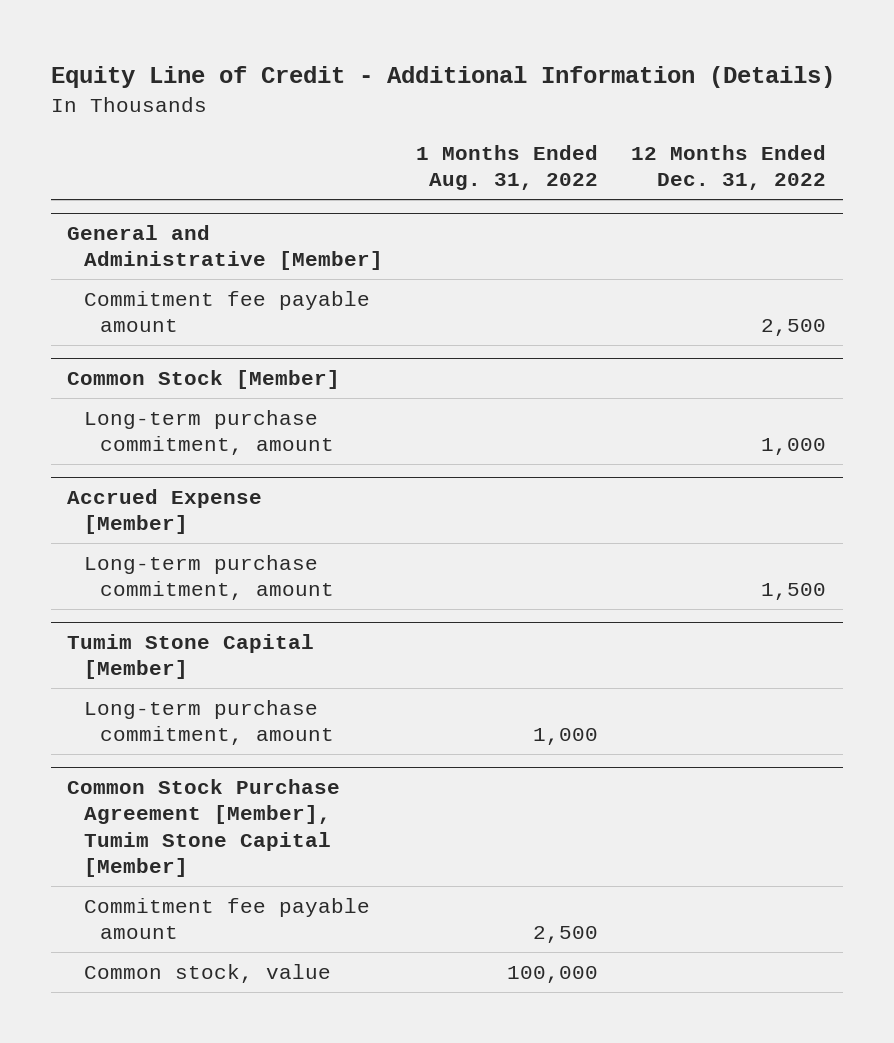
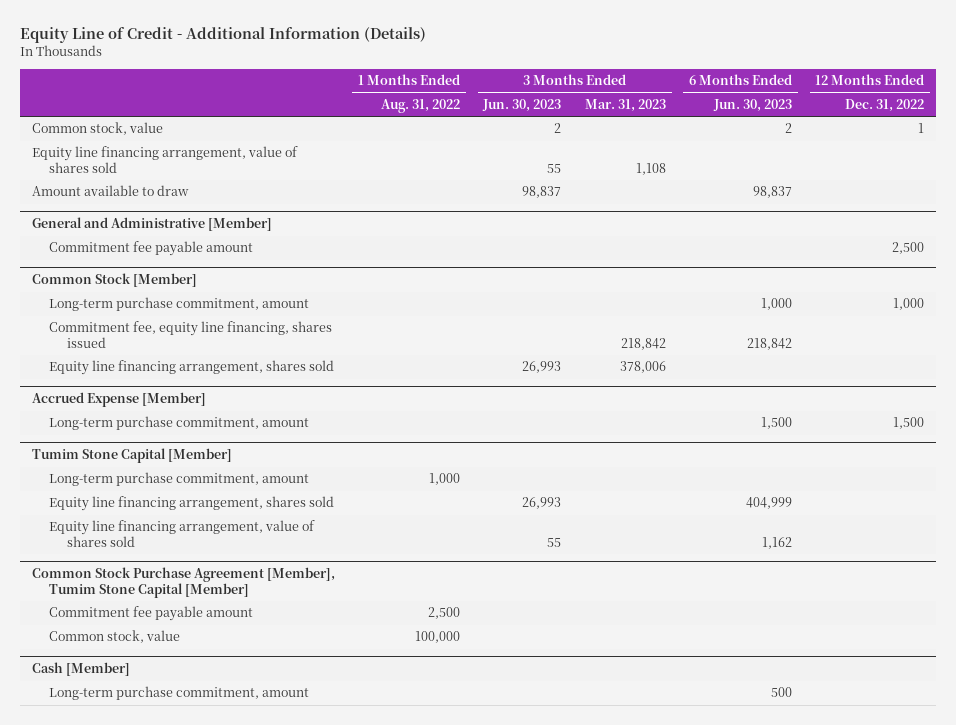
- | 1 Months Ended Aug. 31, 2022 | 12 Months Ended Dec. 31, 2022
+ | 1 Months Ended Aug. 31, 2022 | 3 Months Ended Jun. 30, 2023 | 3 Months Ended Mar. 31, 2023 | 6 Months Ended Jun. 30, 2023 | 12 Months Ended Dec. 31, 2022
+ Common stock, value | | 2 | | 2 | 1
+ Equity line financing arrangement, value of shares sold | | 55 | 1,108 | |
+ Amount available to draw | | 98,837 | | 98,837 |
@ Common Stock [Member]
+ Commitment fee, equity line financing, shares issued | | | 218,842 | 218,842 |
+ Equity line financing arrangement, shares sold | | 26,993 | 378,006 | |
@ Tumim Stone Capital [Member]
+ Equity line financing arrangement, shares sold | | 26,993 | | 404,999 |
+ Equity line financing arrangement, value of shares sold | | 55 | | 1,162 |
+ Cash [Member]
+ Long-term purchase commitment, amount | | | | 500 |

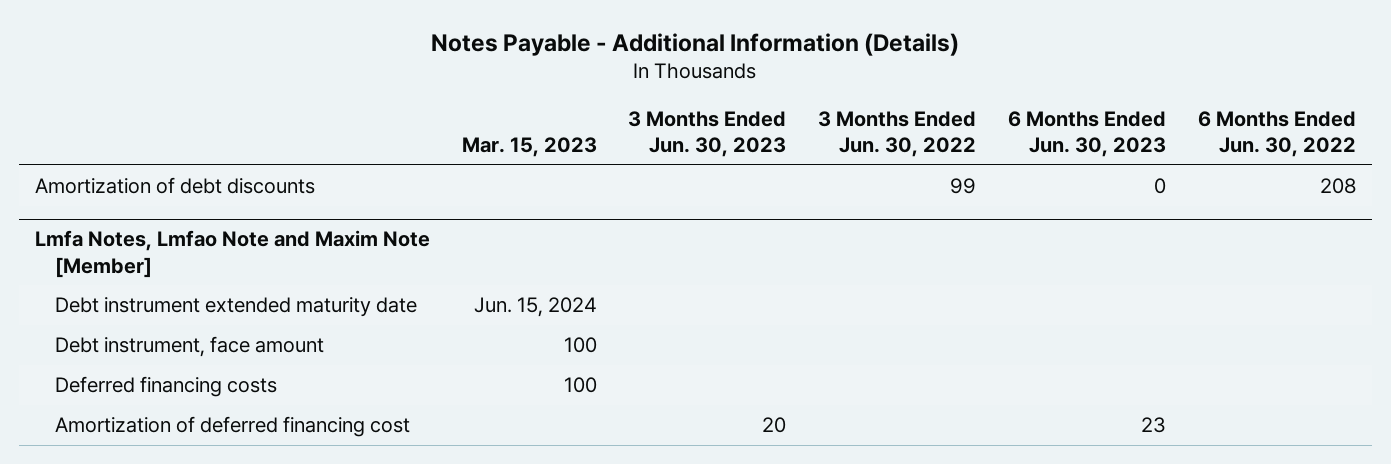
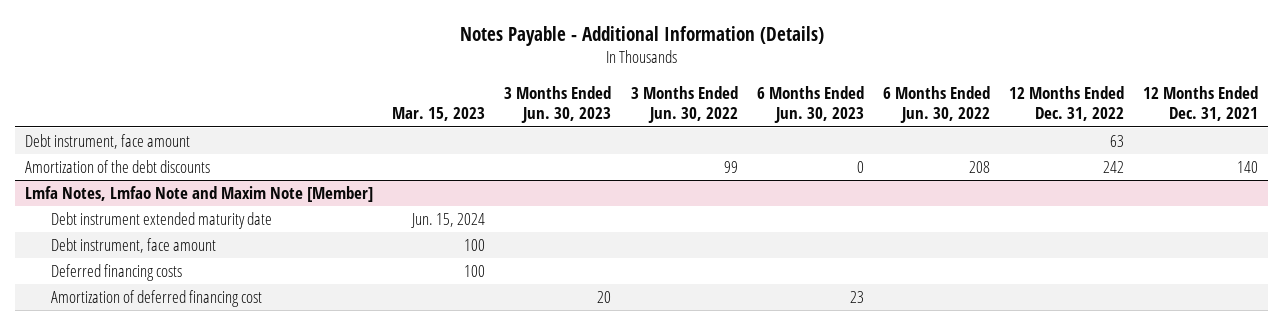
- | Mar. 15, 2023 | 3 Months Ended Jun. 30, 2023 | 3 Months Ended Jun. 30, 2022 | 6 Months Ended Jun. 30, 2023 | 6 Months Ended Jun. 30, 2022
+ | Mar. 15, 2023 | 3 Months Ended Jun. 30, 2023 | 3 Months Ended Jun. 30, 2022 | 6 Months Ended Jun. 30, 2023 | 6 Months Ended Jun. 30, 2022 | 12 Months Ended Dec. 31, 2022 | 12 Months Ended Dec. 31, 2021
- Amortization of debt discounts | | | 99 | 0 | 208
+ Debt instrument, face amount | | | | | | 63 |
+ Amortization of the debt discounts | | | 99 | 0 | 208 | 242 | 140

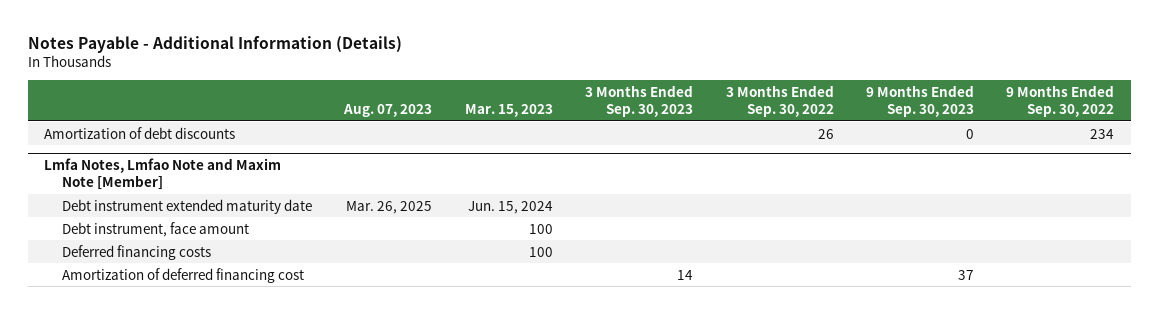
- | Mar. 15, 2023 | 3 Months Ended Jun. 30, 2023 | 3 Months Ended Jun. 30, 2022 | 6 Months Ended Jun. 30, 2023 | 6 Months Ended Jun. 30, 2022 | 12 Months Ended Dec. 31, 2022 | 12 Months Ended Dec. 31, 2021
+ | Aug. 07, 2023 | Mar. 15, 2023 | 3 Months Ended Sep. 30, 2023 | 3 Months Ended Sep. 30, 2022 | 9 Months Ended Sep. 30, 2023 | 9 Months Ended Sep. 30, 2022
- Debt instrument, face amount | | | | | | 63 |
- Amortization of the debt discounts | | | 99 | 0 | 208 | 242 | 140
+ Amortization of debt discounts | | | | 26 | 0 | 234

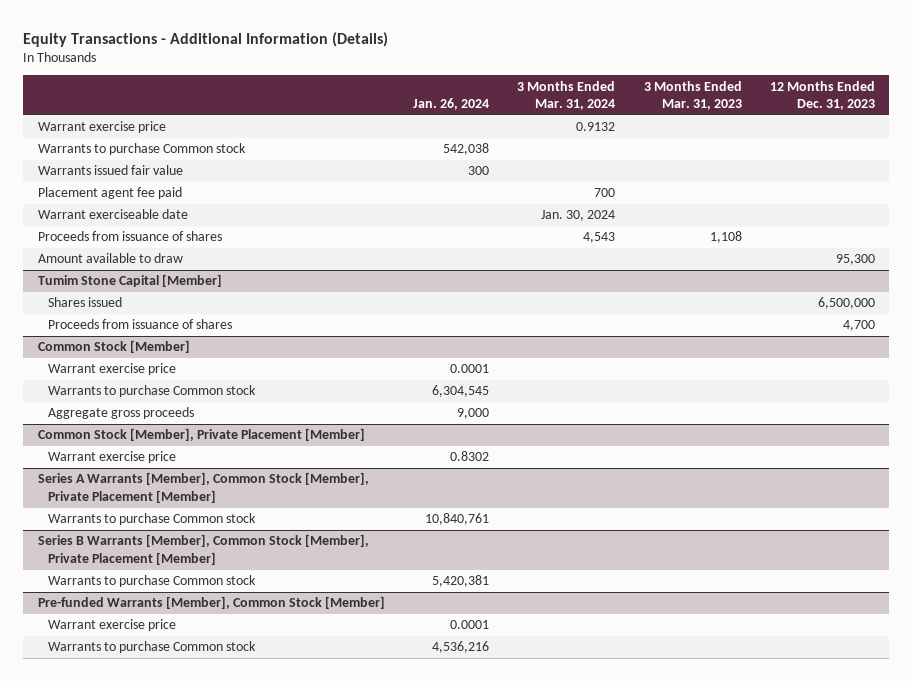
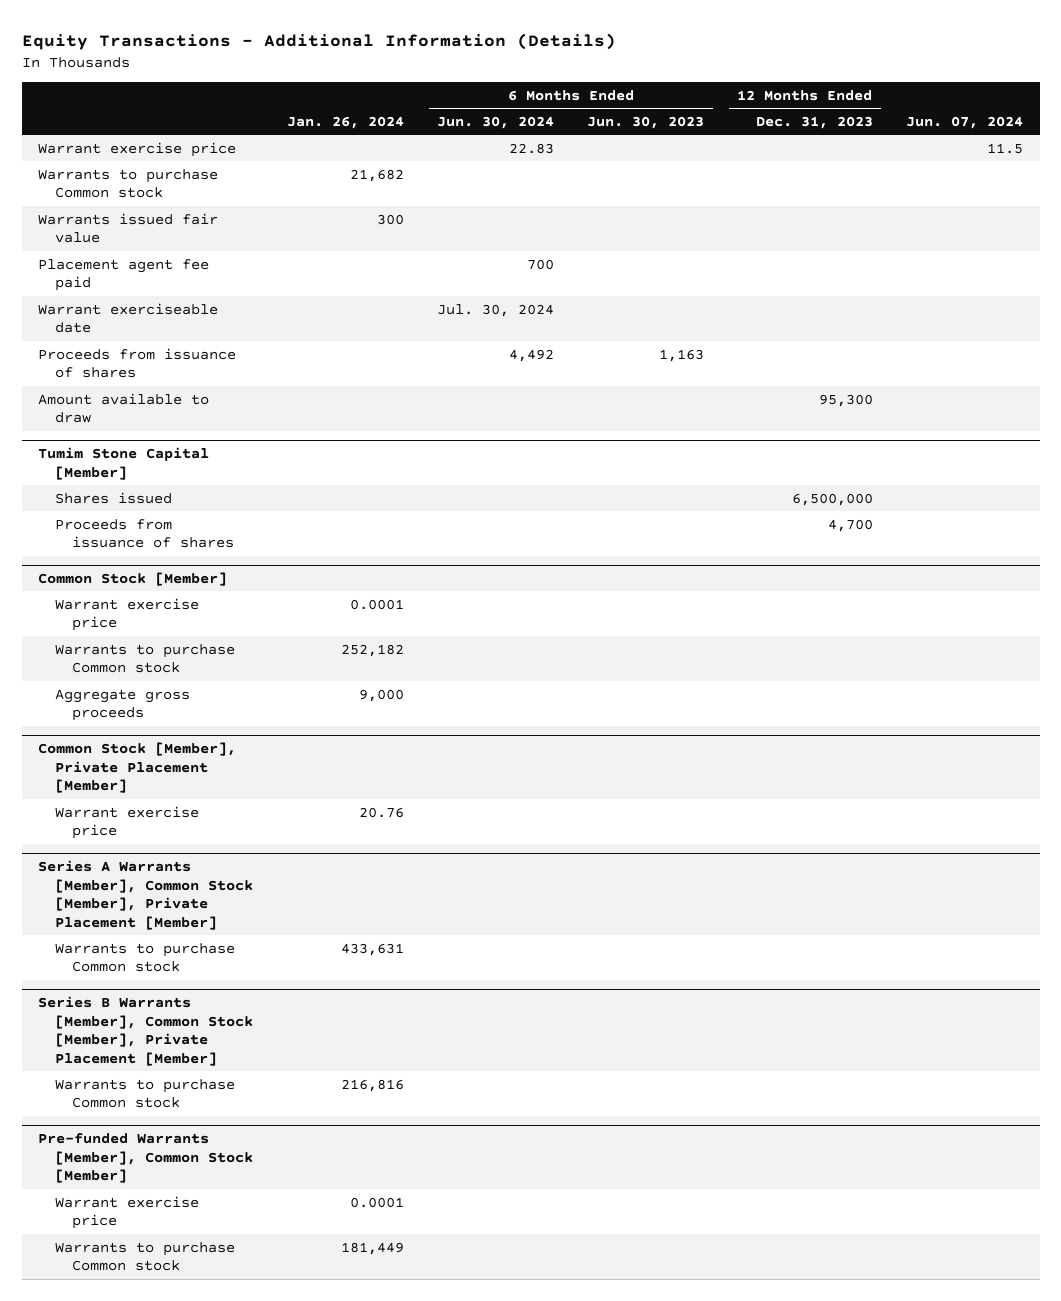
- | Jan. 26, 2024 | 3 Months Ended Mar. 31, 2024 | 3 Months Ended Mar. 31, 2023 | 12 Months Ended Dec. 31, 2023
+ | Jan. 26, 2024 | 6 Months Ended Jun. 30, 2024 | 6 Months Ended Jun. 30, 2023 | 12 Months Ended Dec. 31, 2023 | Jun. 07, 2024
- Warrants to purchase Common stock | 542,038 | | |
+ Warrants to purchase Common stock | 21,682 | | | |
@ Common Stock [Member]
- Warrants to purchase Common stock | 6,304,545 | | |
+ Warrants to purchase Common stock | 252,182 | | | |
@ Common Stock [Member], Private Placement [Member]
- Warrant exercise price | 0.8302 | | |
+ Warrant exercise price | 20.76 | | | |
@ Series A Warrants [Member], Common Stock [Member], Private Placement [Member]
- Warrants to purchase Common stock | 10,840,761 | | |
+ Warrants to purchase Common stock | 433,631 | | | |
@ Series B Warrants [Member], Common Stock [Member], Private Placement [Member]
- Warrants to purchase Common stock | 5,420,381 | | |
+ Warrants to purchase Common stock | 216,816 | | | |
@ Pre-funded Warrants [Member], Common Stock [Member]
- Warrants to purchase Common stock | 4,536,216 | | |
+ Warrants to purchase Common stock | 181,449 | | | |

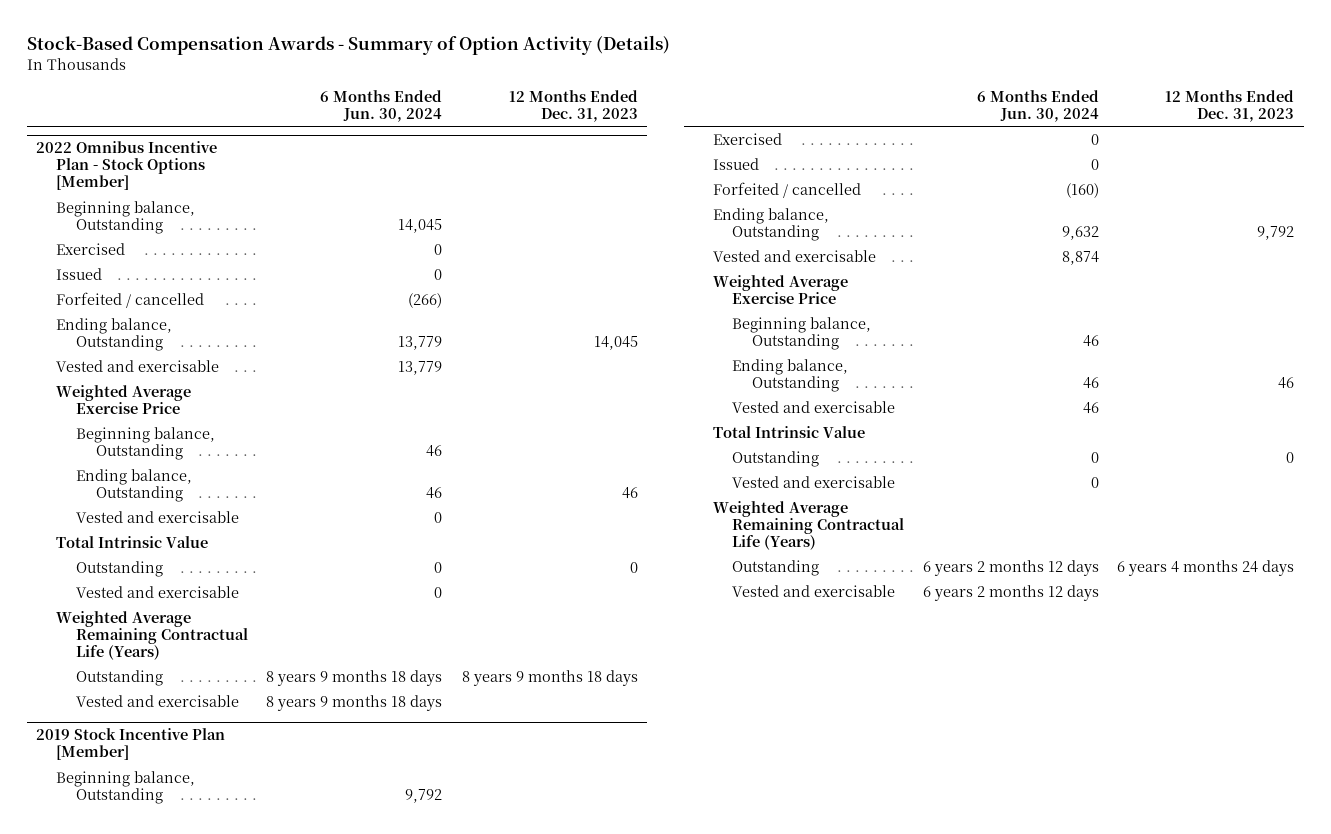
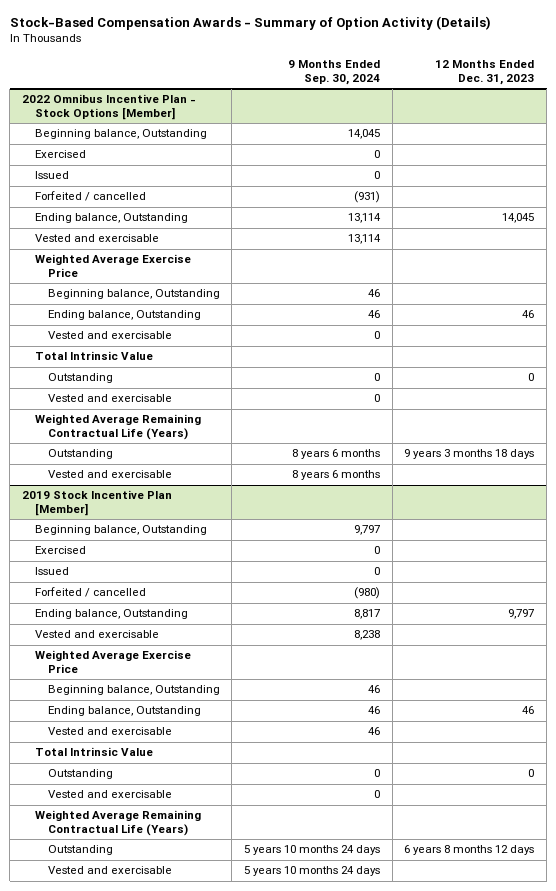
- | 6 Months Ended Jun. 30, 2024 | 12 Months Ended Dec. 31, 2023
+ | 9 Months Ended Sep. 30, 2024 | 12 Months Ended Dec. 31, 2023
@ 2022 Omnibus Incentive Plan - Stock Options [Member]
- Outstanding | 8 years 9 months 18 days | 8 years 9 months 18 days
+ Outstanding | 8 years 6 months | 9 years 3 months 18 days
@ 2019 Stock Incentive Plan [Member]
- Ending balance, Outstanding | 9,632 | 9,792
+ Ending balance, Outstanding | 8,817 | 9,797
- Outstanding | 6 years 2 months 12 days | 6 years 4 months 24 days
+ Outstanding | 5 years 10 months 24 days | 6 years 8 months 12 days

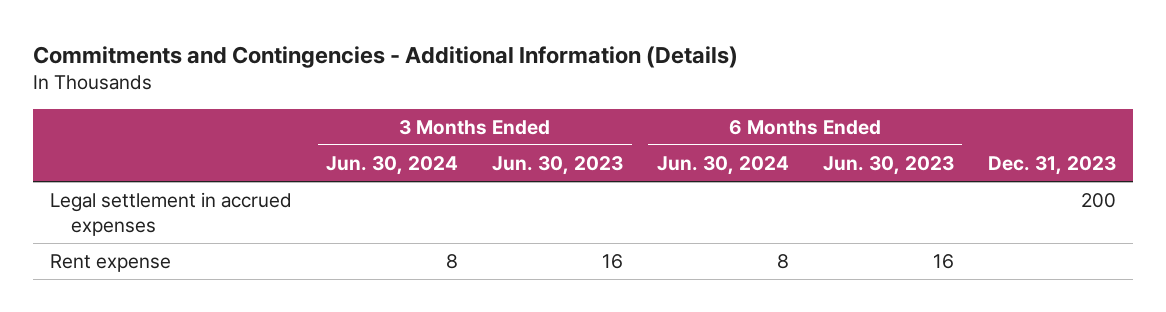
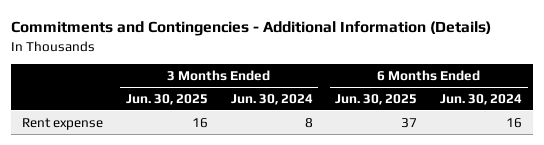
- | 3 Months Ended Jun. 30, 2024 | 3 Months Ended Jun. 30, 2023 | 6 Months Ended Jun. 30, 2024 | 6 Months Ended Jun. 30, 2023 | Dec. 31, 2023
+ | 3 Months Ended Jun. 30, 2025 | 3 Months Ended Jun. 30, 2024 | 6 Months Ended Jun. 30, 2025 | 6 Months Ended Jun. 30, 2024
- Legal settlement in accrued expenses | | | | | 200
- Rent expense | 8 | 16 | 8 | 16 |
+ Rent expense | 16 | 8 | 37 | 16

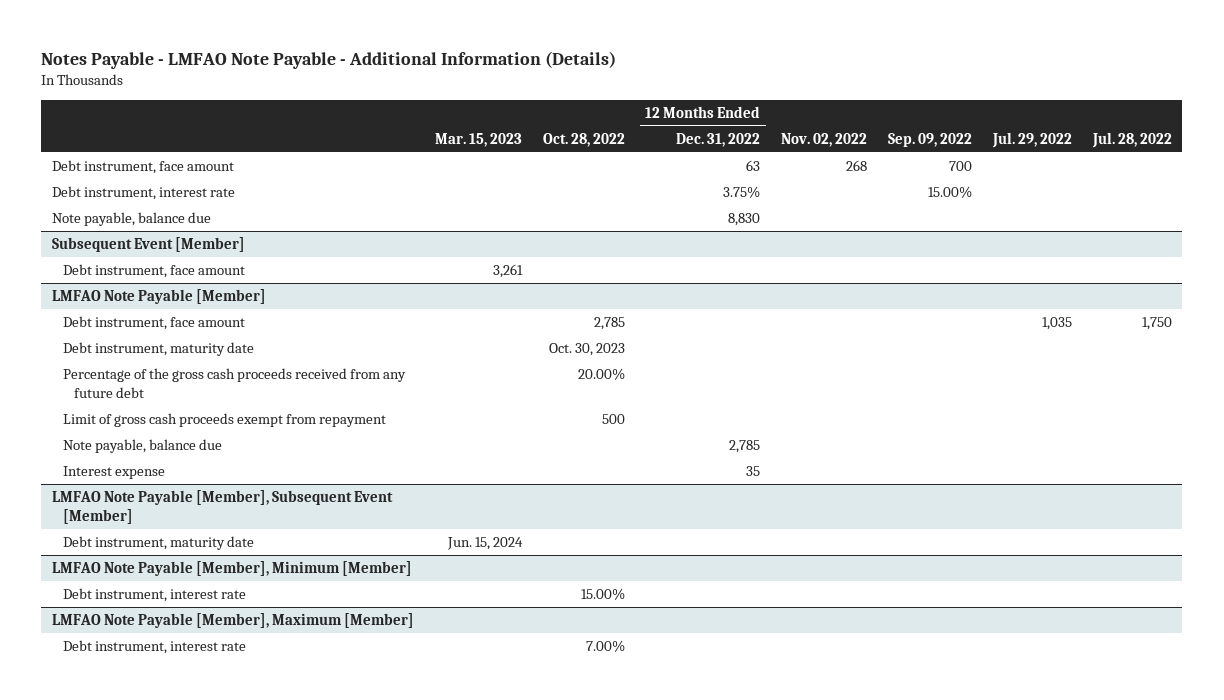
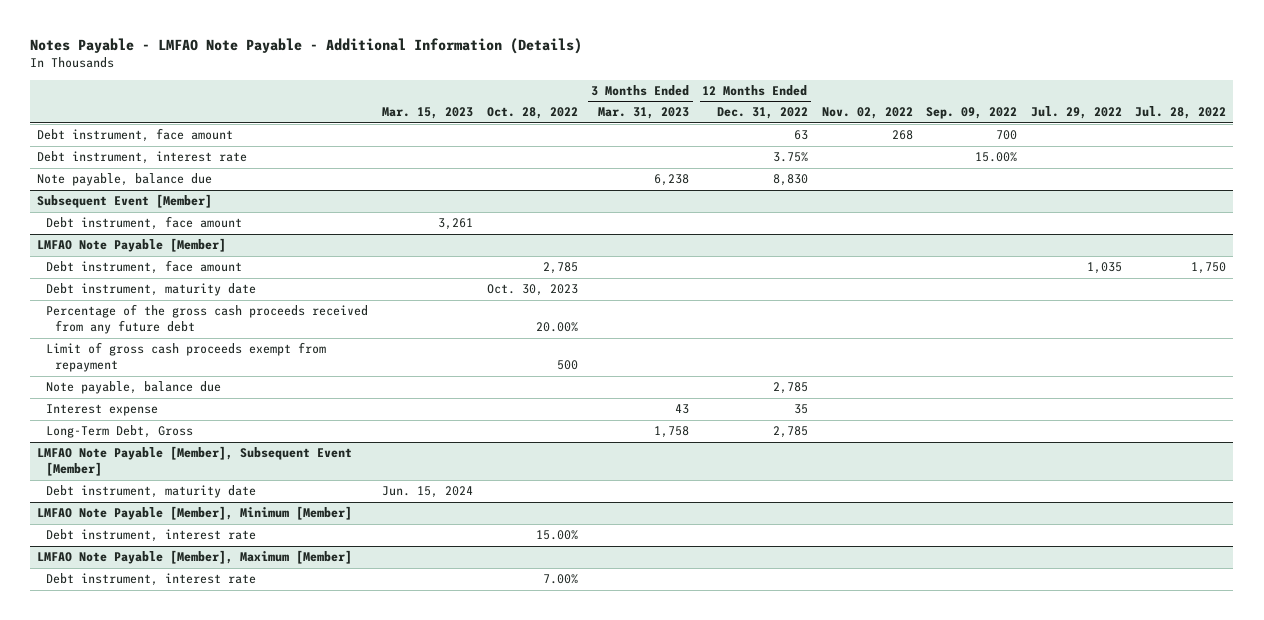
- | Mar. 15, 2023 | Oct. 28, 2022 | 12 Months Ended Dec. 31, 2022 | Nov. 02, 2022 | Sep. 09, 2022 | Jul. 29, 2022 | Jul. 28, 2022
+ | Mar. 15, 2023 | Oct. 28, 2022 | 3 Months Ended Mar. 31, 2023 | 12 Months Ended Dec. 31, 2022 | Nov. 02, 2022 | Sep. 09, 2022 | Jul. 29, 2022 | Jul. 28, 2022
@ LMFAO Note Payable [Member]
+ Long-Term Debt, Gross | | | 1,758 | 2,785 | | | |

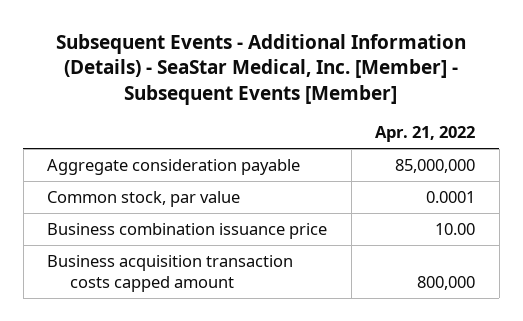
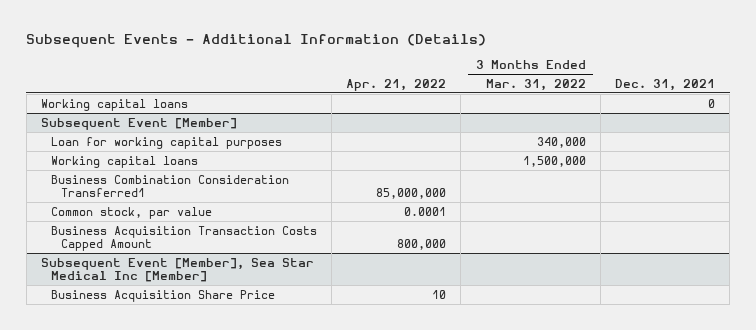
- Subsequent Events - Additional Information (Details) - SeaStar Medical, Inc. [Member] - Subsequent Events [Member]
+ Subsequent Events - Additional Information (Details)
- | Apr. 21, 2022
+ | Apr. 21, 2022 | 3 Months Ended Mar. 31, 2022 | Dec. 31, 2021
- Aggregate consideration payable | 85,000,000
- Common stock, par value | 0.0001
- Business combination issuance price | 10.00
- Business acquisition transaction costs capped amount | 800,000
+ Working capital loans | | | 0
+ Subsequent Event [Member]
+ Loan for working capital purposes | | 340,000 |
+ Working capital loans | | 1,500,000 |
+ Business Combination Consideration Transferred1 | 85,000,000 | |
+ Common stock, par value | 0.0001 | |
+ Business Acquisition Transaction Costs Capped Amount | 800,000 | |
+ Subsequent Event [Member], Sea Star Medical Inc [Member]
+ Business Acquisition Share Price | 10 | |

